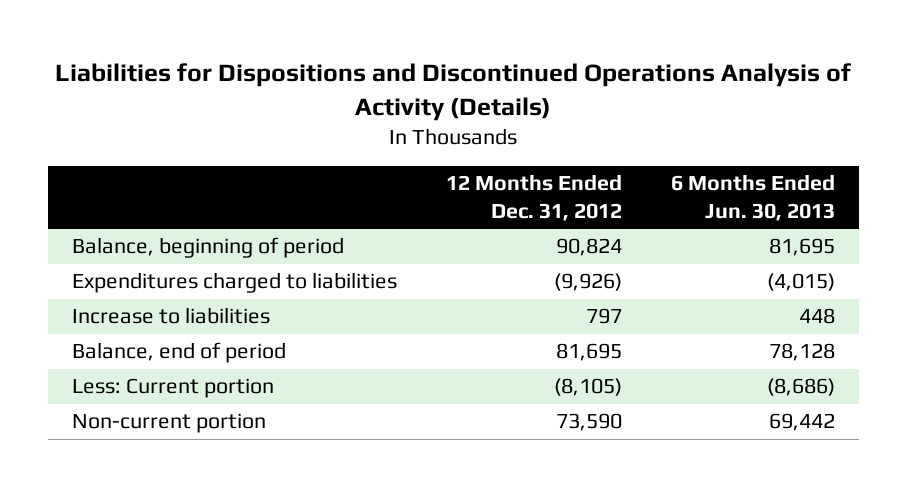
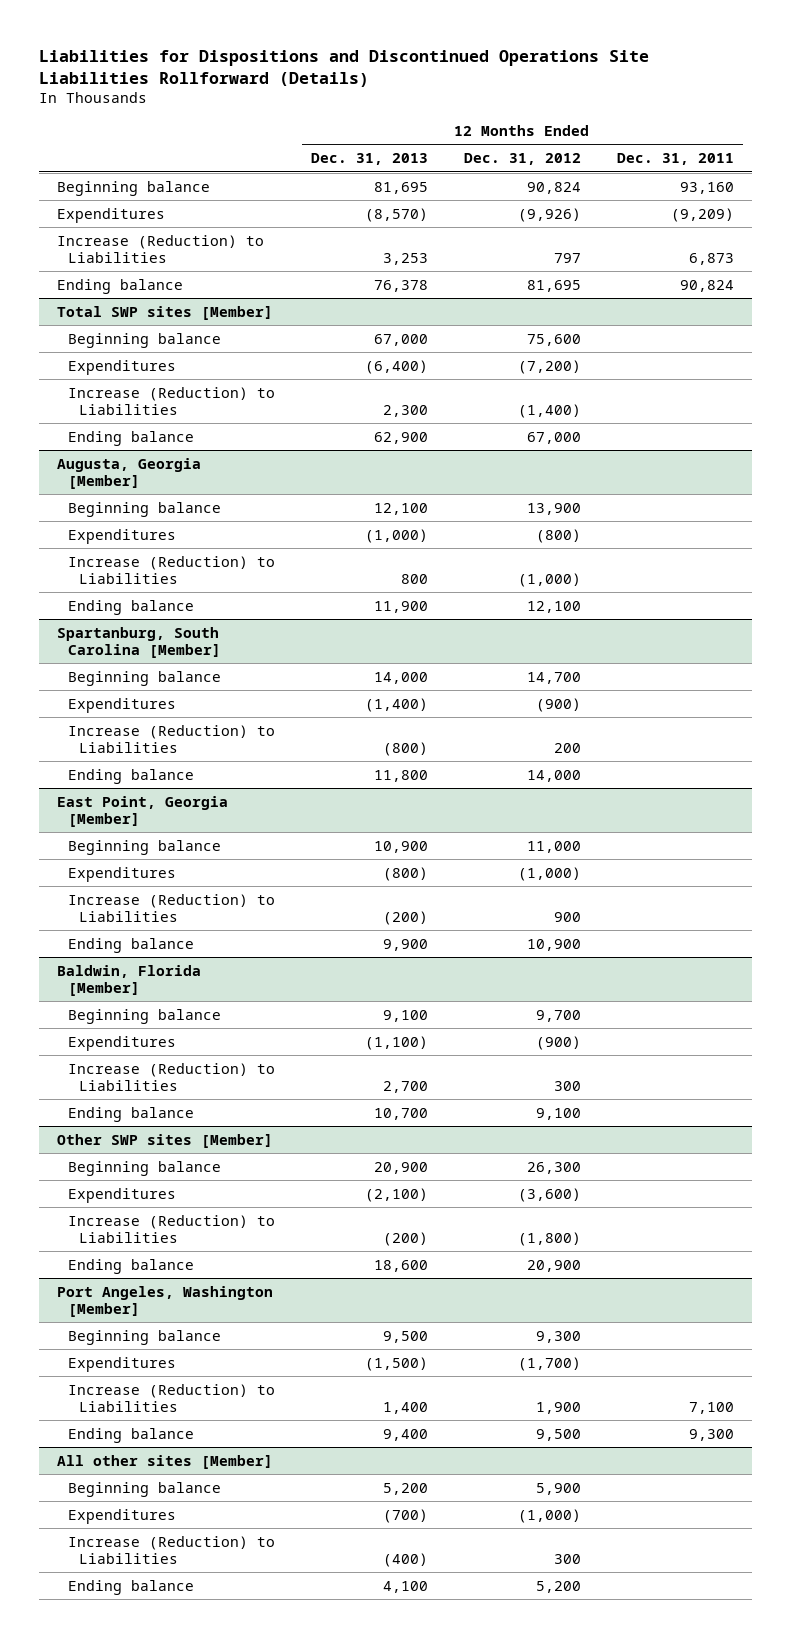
- Liabilities for Dispositions and Discontinued Operations Analysis of Activity (Details)
+ Liabilities for Dispositions and Discontinued Operations Site Liabilities Rollforward (Details)
- | 12 Months Ended Dec. 31, 2012 | 6 Months Ended Jun. 30, 2013
+ | 12 Months Ended Dec. 31, 2013 | 12 Months Ended Dec. 31, 2012 | 12 Months Ended Dec. 31, 2011
- Balance, beginning of period | 90,824 | 81,695
- Expenditures charged to liabilities | (9,926) | (4,015)
- Increase to liabilities | 797 | 448
- Balance, end of period | 81,695 | 78,128
- Less: Current portion | (8,105) | (8,686)
- Non-current portion | 73,590 | 69,442
+ Beginning balance | 81,695 | 90,824 | 93,160
+ Expenditures | (8,570) | (9,926) | (9,209)
+ Increase (Reduction) to Liabilities | 3,253 | 797 | 6,873
+ Ending balance | 76,378 | 81,695 | 90,824
+ Total SWP sites [Member]
+ Beginning balance | 67,000 | 75,600 |
+ Expenditures | (6,400) | (7,200) |
+ Increase (Reduction) to Liabilities | 2,300 | (1,400) |
+ Ending balance | 62,900 | 67,000 |
+ Augusta, Georgia [Member]
+ Beginning balance | 12,100 | 13,900 |
+ Expenditures | (1,000) | (800) |
+ Increase (Reduction) to Liabilities | 800 | (1,000) |
+ Ending balance | 11,900 | 12,100 |
+ Spartanburg, South Carolina [Member]
+ Beginning balance | 14,000 | 14,700 |
+ Expenditures | (1,400) | (900) |
+ Increase (Reduction) to Liabilities | (800) | 200 |
+ Ending balance | 11,800 | 14,000 |
+ East Point, Georgia [Member]
+ Beginning balance | 10,900 | 11,000 |
+ Expenditures | (800) | (1,000) |
+ Increase (Reduction) to Liabilities | (200) | 900 |
+ Ending balance | 9,900 | 10,900 |
+ Baldwin, Florida [Member]
+ Beginning balance | 9,100 | 9,700 |
+ Expenditures | (1,100) | (900) |
+ Increase (Reduction) to Liabilities | 2,700 | 300 |
+ Ending balance | 10,700 | 9,100 |
+ Other SWP sites [Member]
+ Beginning balance | 20,900 | 26,300 |
+ Expenditures | (2,100) | (3,600) |
+ Increase (Reduction) to Liabilities | (200) | (1,800) |
+ Ending balance | 18,600 | 20,900 |
+ Port Angeles, Washington [Member]
+ Beginning balance | 9,500 | 9,300 |
+ Expenditures | (1,500) | (1,700) |
+ Increase (Reduction) to Liabilities | 1,400 | 1,900 | 7,100
+ Ending balance | 9,400 | 9,500 | 9,300
+ All other sites [Member]
+ Beginning balance | 5,200 | 5,900 |
+ Expenditures | (700) | (1,000) |
+ Increase (Reduction) to Liabilities | (400) | 300 |
+ Ending balance | 4,100 | 5,200 |

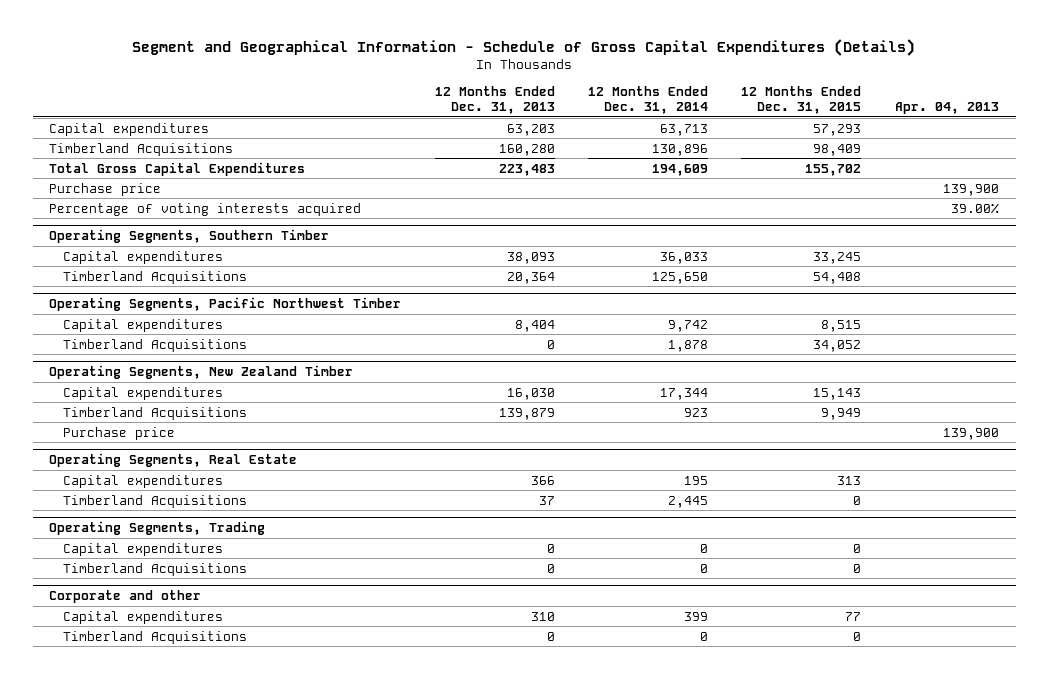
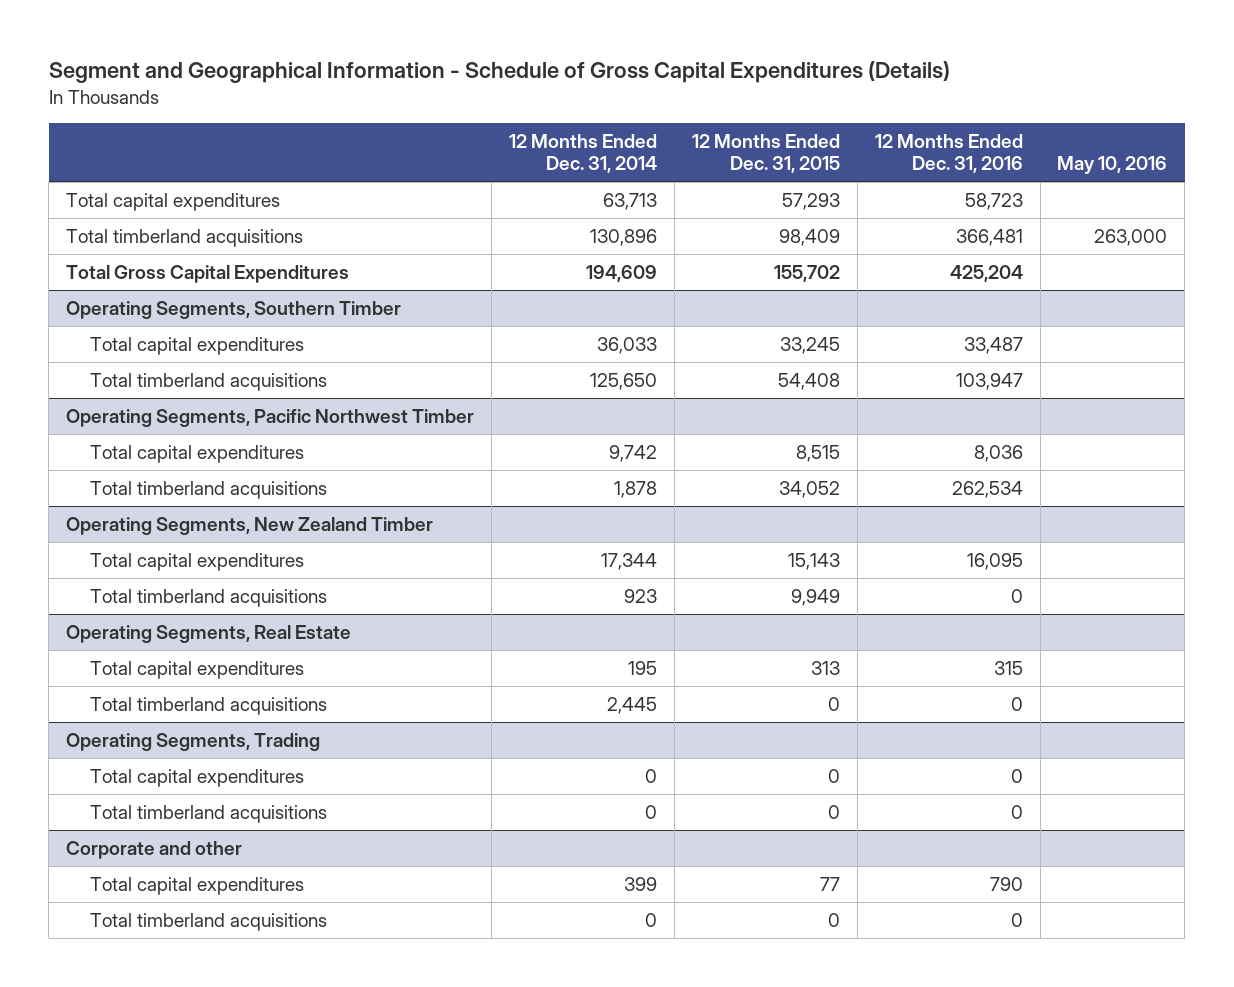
- | 12 Months Ended Dec. 31, 2013 | 12 Months Ended Dec. 31, 2014 | 12 Months Ended Dec. 31, 2015 | Apr. 04, 2013
+ | 12 Months Ended Dec. 31, 2014 | 12 Months Ended Dec. 31, 2015 | 12 Months Ended Dec. 31, 2016 | May 10, 2016
- Capital expenditures | 63,203 | 63,713 | 57,293 |
- Timberland Acquisitions | 160,280 | 130,896 | 98,409 |
+ Total capital expenditures | 63,713 | 57,293 | 58,723 |
+ Total timberland acquisitions | 130,896 | 98,409 | 366,481 | 263,000
- Purchase price | | | | 139,900
- Percentage of voting interests acquired | | | | 39.00%
@ Operating Segments, Southern Timber
- Capital expenditures | 38,093 | 36,033 | 33,245 |
- Timberland Acquisitions | 20,364 | 125,650 | 54,408 |
+ Total capital expenditures | 36,033 | 33,245 | 33,487 |
+ Total timberland acquisitions | 125,650 | 54,408 | 103,947 |
@ Operating Segments, Pacific Northwest Timber
- Capital expenditures | 8,404 | 9,742 | 8,515 |
- Timberland Acquisitions | 0 | 1,878 | 34,052 |
+ Total capital expenditures | 9,742 | 8,515 | 8,036 |
+ Total timberland acquisitions | 1,878 | 34,052 | 262,534 |
@ Operating Segments, New Zealand Timber
- Capital expenditures | 16,030 | 17,344 | 15,143 |
- Timberland Acquisitions | 139,879 | 923 | 9,949 |
- Purchase price | | | | 139,900
+ Total capital expenditures | 17,344 | 15,143 | 16,095 |
+ Total timberland acquisitions | 923 | 9,949 | 0 |
@ Operating Segments, Real Estate
- Capital expenditures | 366 | 195 | 313 |
- Timberland Acquisitions | 37 | 2,445 | 0 |
+ Total capital expenditures | 195 | 313 | 315 |
+ Total timberland acquisitions | 2,445 | 0 | 0 |
@ Operating Segments, Trading
- Capital expenditures | 0 | 0 | 0 |
- Timberland Acquisitions | 0 | 0 | 0 |
+ Total capital expenditures | 0 | 0 | 0 |
+ Total timberland acquisitions | 0 | 0 | 0 |
@ Corporate and other
- Capital expenditures | 310 | 399 | 77 |
- Timberland Acquisitions | 0 | 0 | 0 |
+ Total capital expenditures | 399 | 77 | 790 |
+ Total timberland acquisitions | 0 | 0 | 0 |

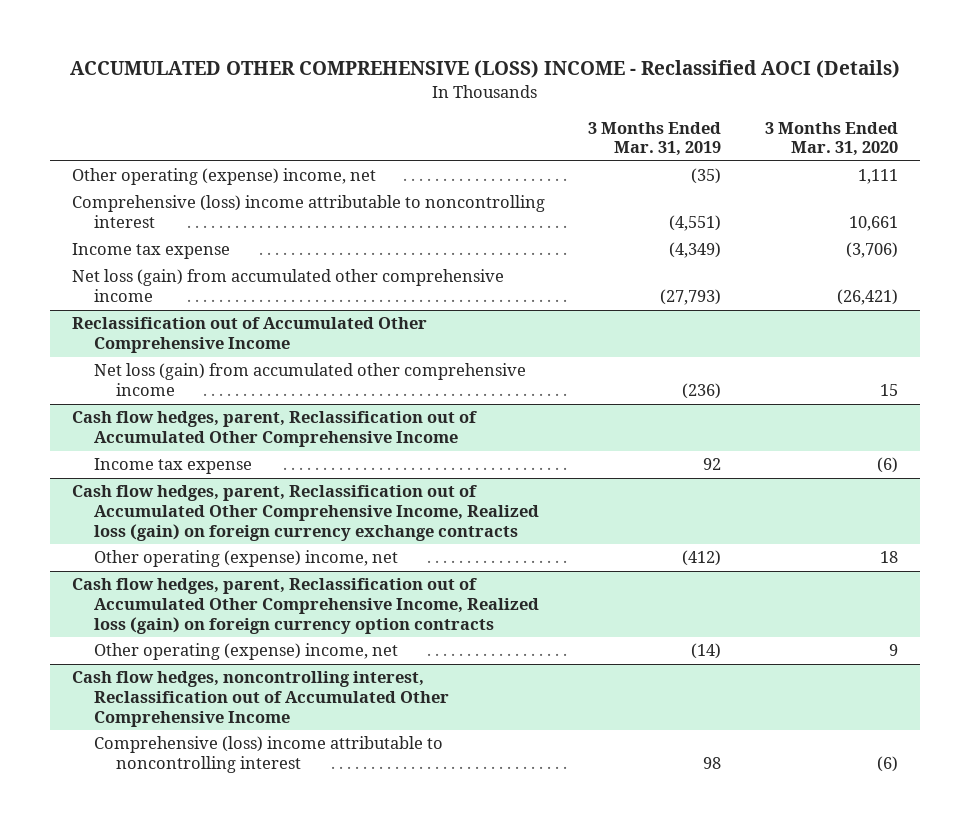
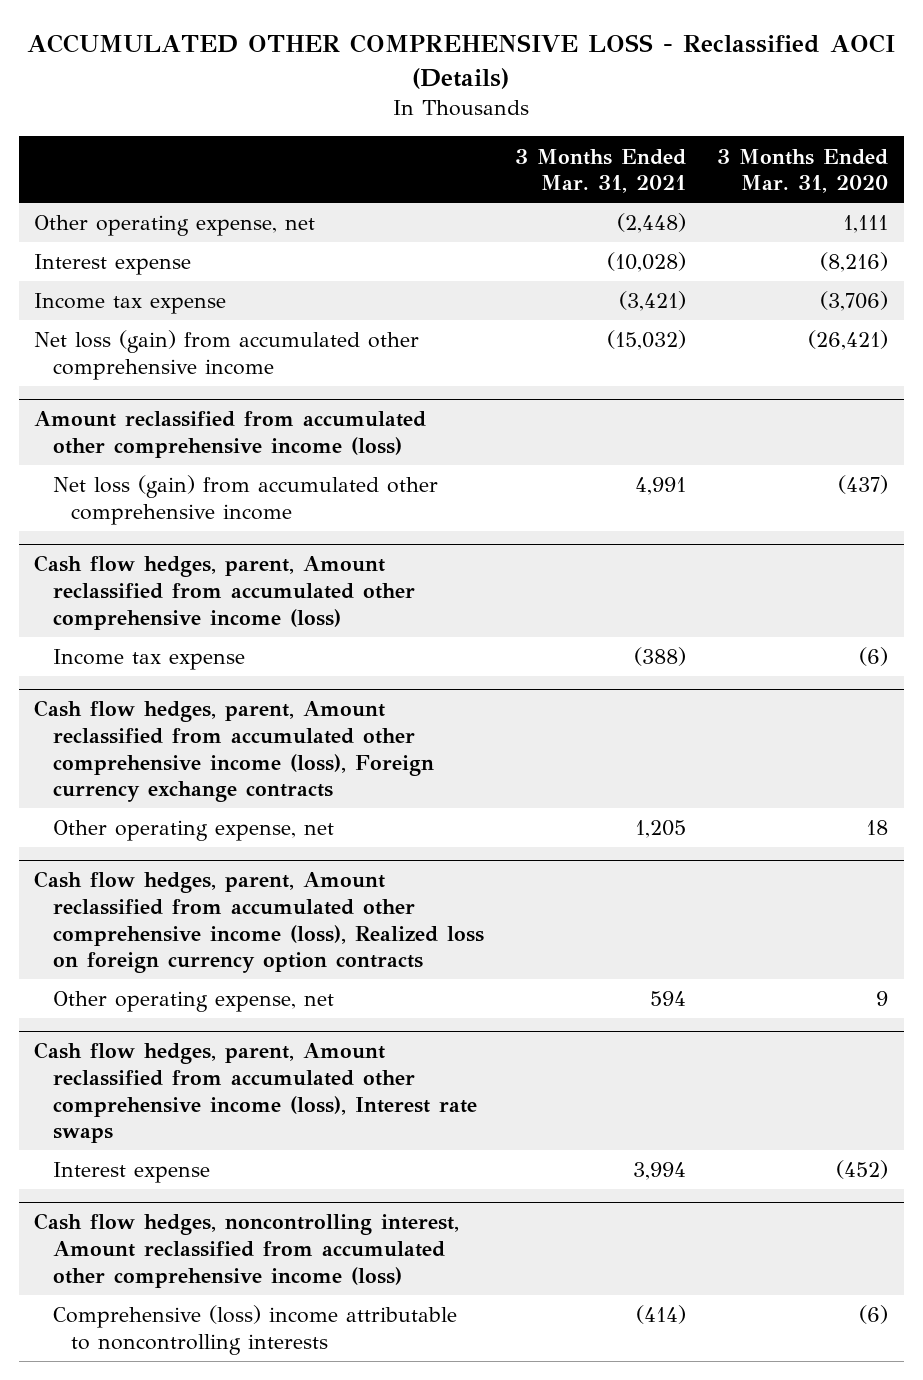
- ACCUMULATED OTHER COMPREHENSIVE (LOSS) INCOME - Reclassified AOCI (Details)
+ ACCUMULATED OTHER COMPREHENSIVE LOSS - Reclassified AOCI (Details)
- | 3 Months Ended Mar. 31, 2019 | 3 Months Ended Mar. 31, 2020
+ | 3 Months Ended Mar. 31, 2021 | 3 Months Ended Mar. 31, 2020
- Other operating (expense) income, net | (35) | 1,111
- Comprehensive (loss) income attributable to noncontrolling interest | (4,551) | 10,661
+ Other operating expense, net | (2,448) | 1,111
+ Interest expense | (10,028) | (8,216)
- Reclassification out of Accumulated Other Comprehensive Income
- Net loss (gain) from accumulated other comprehensive income | (236) | 15
- Cash flow hedges, parent, Reclassification out of Accumulated Other Comprehensive Income
+ Amount reclassified from accumulated other comprehensive income (loss)
+ Net loss (gain) from accumulated other comprehensive income | 4,991 | (437)
+ Cash flow hedges, parent, Amount reclassified from accumulated other comprehensive income (loss)
- Cash flow hedges, parent, Reclassification out of Accumulated Other Comprehensive Income, Realized loss (gain) on foreign currency exchange contracts
- Other operating (expense) income, net | (412) | 18
- Cash flow hedges, parent, Reclassification out of Accumulated Other Comprehensive Income, Realized loss (gain) on foreign currency option contracts
- Other operating (expense) income, net | (14) | 9
- Cash flow hedges, noncontrolling interest, Reclassification out of Accumulated Other Comprehensive Income
- Comprehensive (loss) income attributable to noncontrolling interest | 98 | (6)
+ Cash flow hedges, parent, Amount reclassified from accumulated other comprehensive income (loss), Foreign currency exchange contracts
+ Other operating expense, net | 1,205 | 18
+ Cash flow hedges, parent, Amount reclassified from accumulated other comprehensive income (loss), Realized loss on foreign currency option contracts
+ Other operating expense, net | 594 | 9
+ Cash flow hedges, parent, Amount reclassified from accumulated other comprehensive income (loss), Interest rate swaps
+ Interest expense | 3,994 | (452)
+ Cash flow hedges, noncontrolling interest, Amount reclassified from accumulated other comprehensive income (loss)
+ Comprehensive (loss) income attributable to noncontrolling interests | (414) | (6)

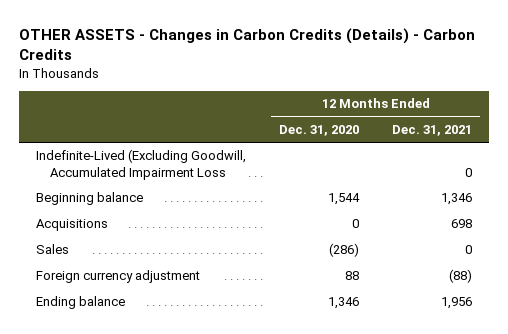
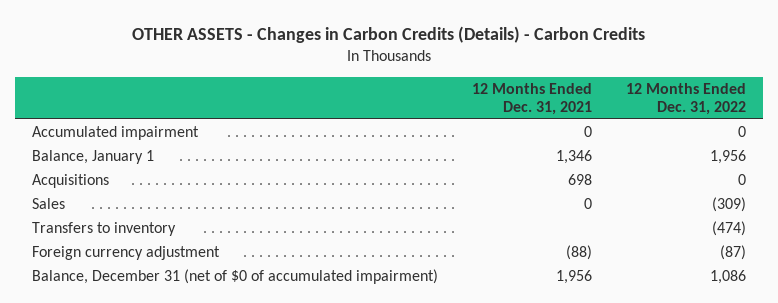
- | 12 Months Ended Dec. 31, 2020 | 12 Months Ended Dec. 31, 2021
+ | 12 Months Ended Dec. 31, 2021 | 12 Months Ended Dec. 31, 2022
- Indefinite-Lived (Excluding Goodwill, Accumulated Impairment Loss | | 0
- Beginning balance | 1,544 | 1,346
+ Accumulated impairment | 0 | 0
+ Balance, January 1 | 1,346 | 1,956
+ Transfers to inventory | | (474)
- Ending balance | 1,346 | 1,956
+ Balance, December 31 (net of $0 of accumulated impairment) | 1,956 | 1,086

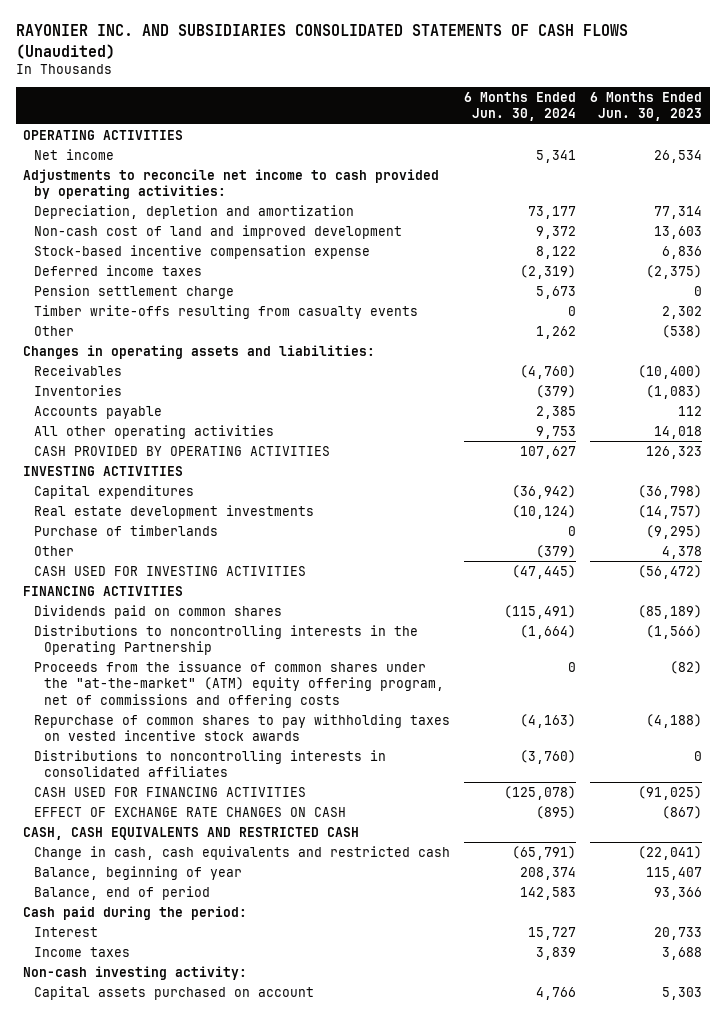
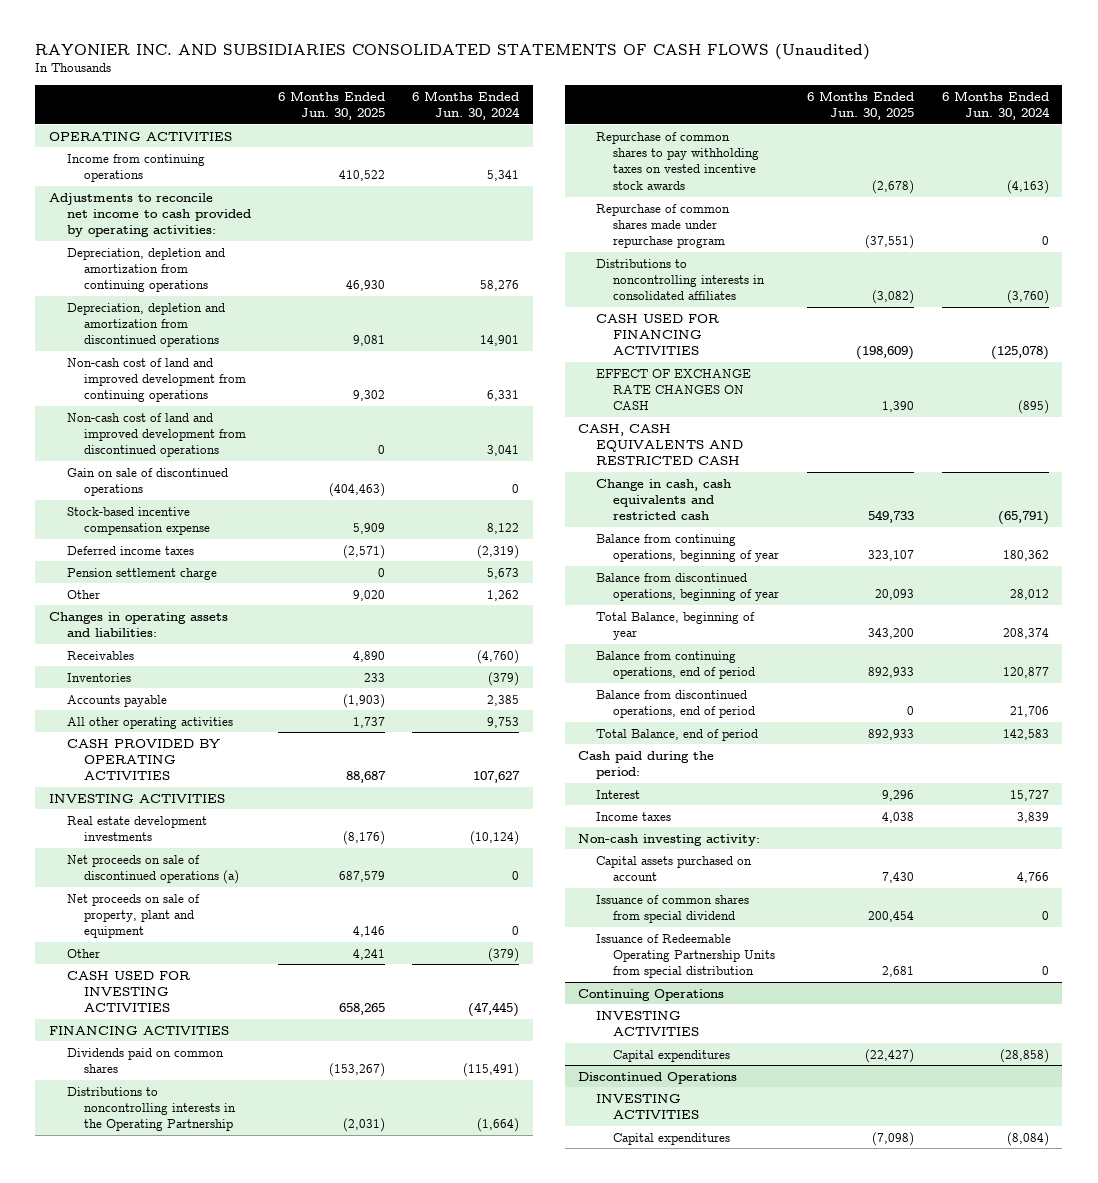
- | 6 Months Ended Jun. 30, 2024 | 6 Months Ended Jun. 30, 2023
+ | 6 Months Ended Jun. 30, 2025 | 6 Months Ended Jun. 30, 2024
- Net income | 5,341 | 26,534
+ Income from continuing operations | 410,522 | 5,341
- Depreciation, depletion and amortization | 73,177 | 77,314
- Non-cash cost of land and improved development | 9,372 | 13,603
+ Depreciation, depletion and amortization from continuing operations | 46,930 | 58,276
+ Depreciation, depletion and amortization from discontinued operations | 9,081 | 14,901
+ Non-cash cost of land and improved development from continuing operations | 9,302 | 6,331
+ Non-cash cost of land and improved development from discontinued operations | 0 | 3,041
+ Gain on sale of discontinued operations | (404,463) | 0
- Timber write-offs resulting from casualty events | 0 | 2,302
- Capital expenditures | (36,942) | (36,798)
- Purchase of timberlands | 0 | (9,295)
+ Net proceeds on sale of discontinued operations (a) | 687,579 | 0
+ Net proceeds on sale of property, plant and equipment | 4,146 | 0
- Proceeds from the issuance of common shares under the "at-the-market" (ATM) equity offering program, net of commissions and offering costs | 0 | (82)
+ Repurchase of common shares made under repurchase program | (37,551) | 0
- Balance, beginning of year | 208,374 | 115,407
- Balance, end of period | 142,583 | 93,366
+ Balance from continuing operations, beginning of year | 323,107 | 180,362
+ Balance from discontinued operations, beginning of year | 20,093 | 28,012
+ Total Balance, beginning of year | 343,200 | 208,374
+ Balance from continuing operations, end of period | 892,933 | 120,877
+ Balance from discontinued operations, end of period | 0 | 21,706
+ Total Balance, end of period | 892,933 | 142,583
+ Issuance of common shares from special dividend | 200,454 | 0
+ Issuance of Redeemable Operating Partnership Units from special distribution | 2,681 | 0
+ Continuing Operations
+ INVESTING ACTIVITIES
+ Capital expenditures | (22,427) | (28,858)
+ Discontinued Operations
+ INVESTING ACTIVITIES
+ Capital expenditures | (7,098) | (8,084)

